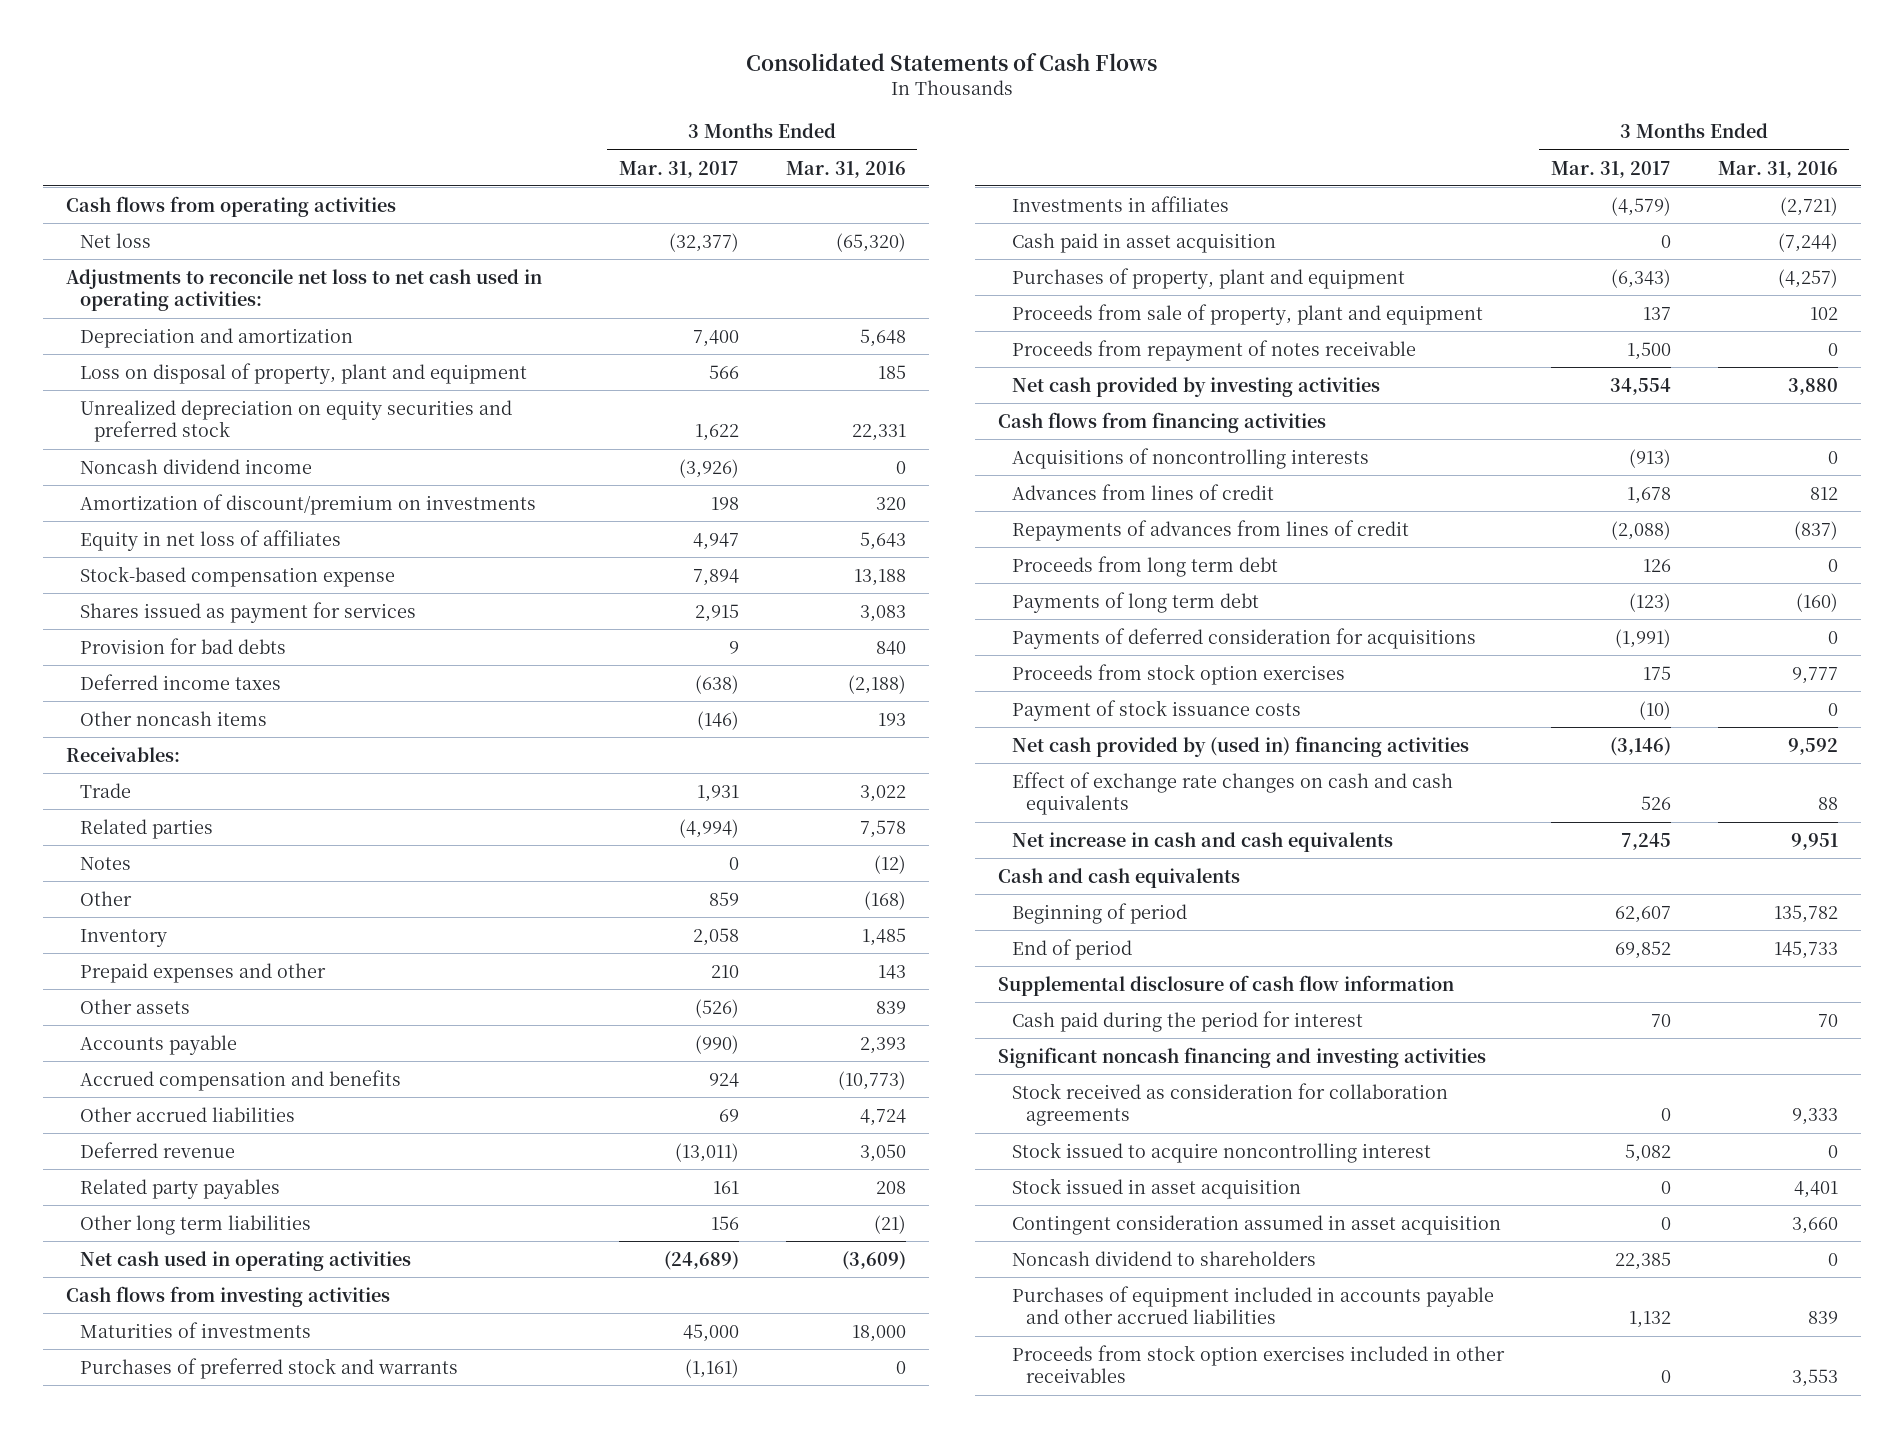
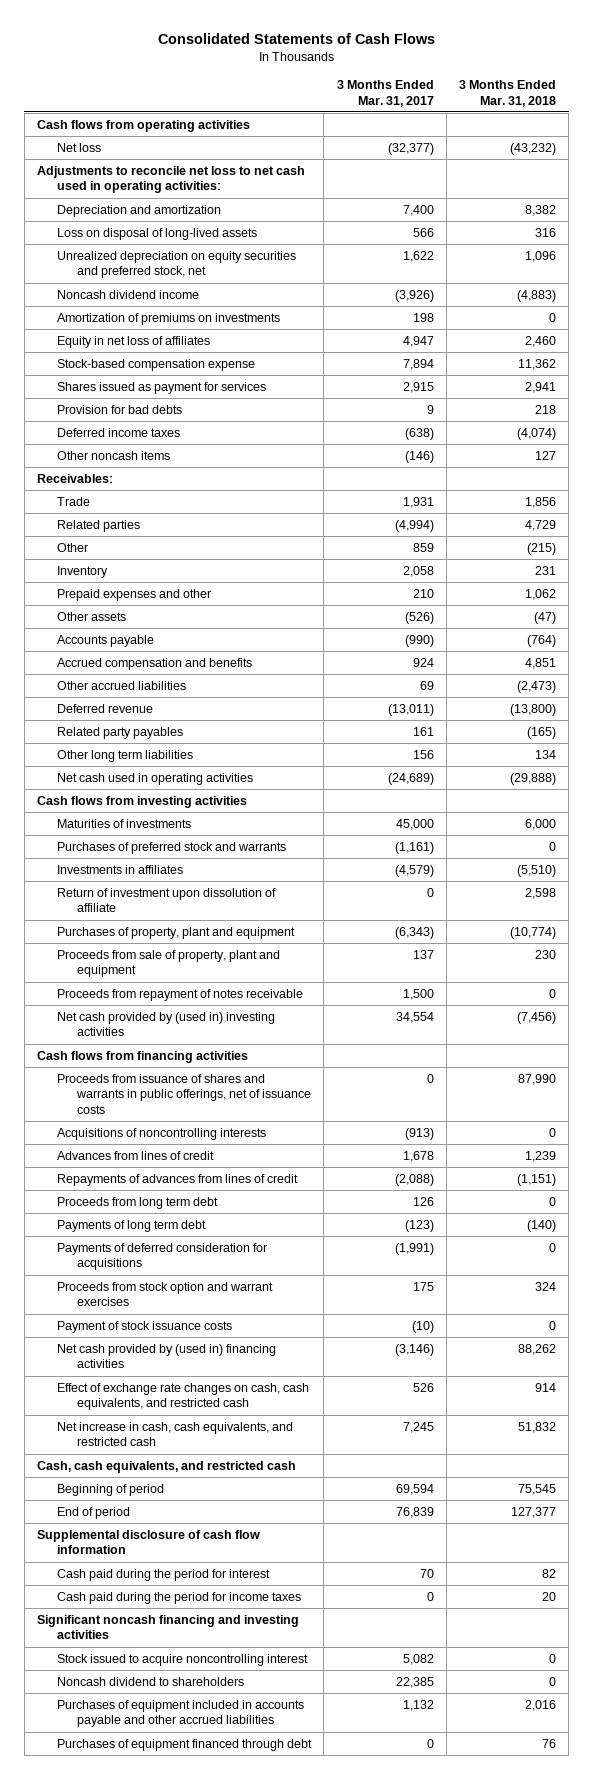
- | 3 Months Ended Mar. 31, 2017 | 3 Months Ended Mar. 31, 2016
+ | 3 Months Ended Mar. 31, 2017 | 3 Months Ended Mar. 31, 2018
- Loss on disposal of property, plant and equipment | 566 | 185
- Unrealized depreciation on equity securities and preferred stock | 1,622 | 22,331
+ Loss on disposal of long-lived assets | 566 | 316
+ Unrealized depreciation on equity securities and preferred stock, net | 1,622 | 1,096
- Amortization of discount/premium on investments | 198 | 320
+ Amortization of premiums on investments | 198 | 0
- Notes | 0 | (12)
- Cash paid in asset acquisition | 0 | (7,244)
+ Return of investment upon dissolution of affiliate | 0 | 2,598
- Net cash provided by investing activities | 34,554 | 3,880
+ Net cash provided by (used in) investing activities | 34,554 | (7,456)
+ Proceeds from issuance of shares and warrants in public offerings, net of issuance costs | 0 | 87,990
- Proceeds from stock option exercises | 175 | 9,777
+ Proceeds from stock option and warrant exercises | 175 | 324
- Effect of exchange rate changes on cash and cash equivalents | 526 | 88
- Net increase in cash and cash equivalents | 7,245 | 9,951
- Cash and cash equivalents
- Beginning of period | 62,607 | 135,782
- End of period | 69,852 | 145,733
+ Effect of exchange rate changes on cash, cash equivalents, and restricted cash | 526 | 914
+ Net increase in cash, cash equivalents, and restricted cash | 7,245 | 51,832
+ Cash, cash equivalents, and restricted cash
+ Beginning of period | 69,594 | 75,545
+ End of period | 76,839 | 127,377
+ Cash paid during the period for income taxes | 0 | 20
- Stock received as consideration for collaboration agreements | 0 | 9,333
- Stock issued in asset acquisition | 0 | 4,401
- Contingent consideration assumed in asset acquisition | 0 | 3,660
- Proceeds from stock option exercises included in other receivables | 0 | 3,553
+ Purchases of equipment financed through debt | 0 | 76

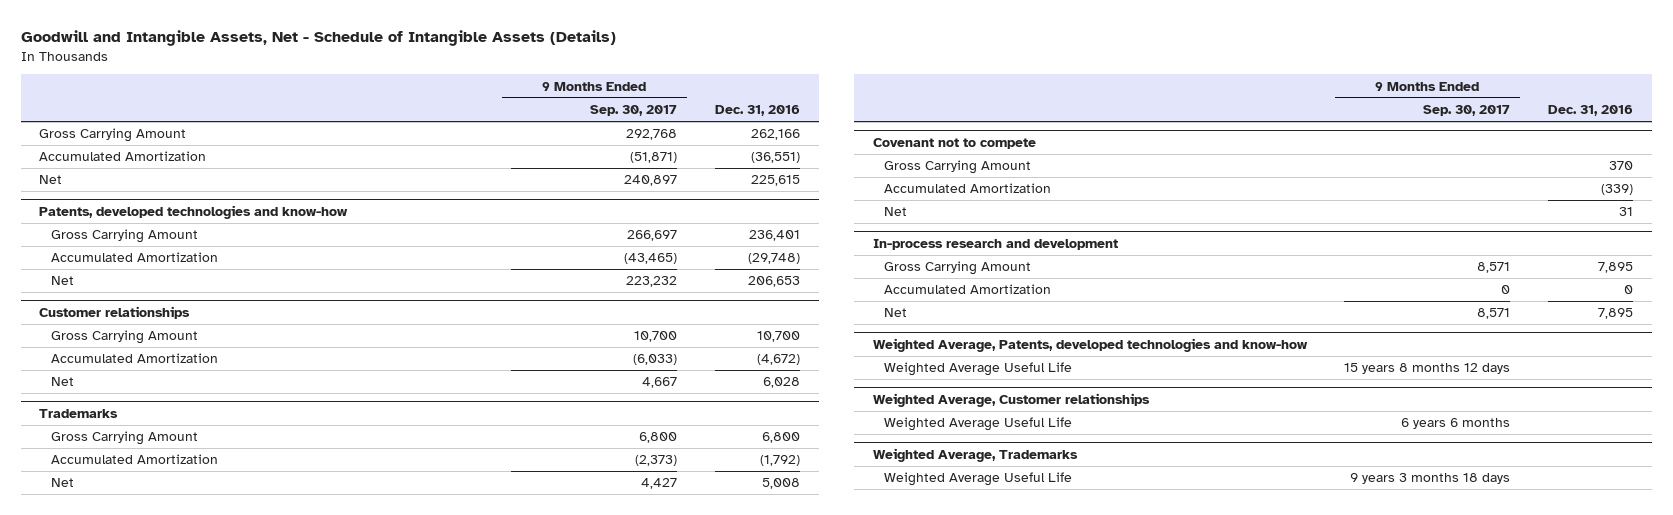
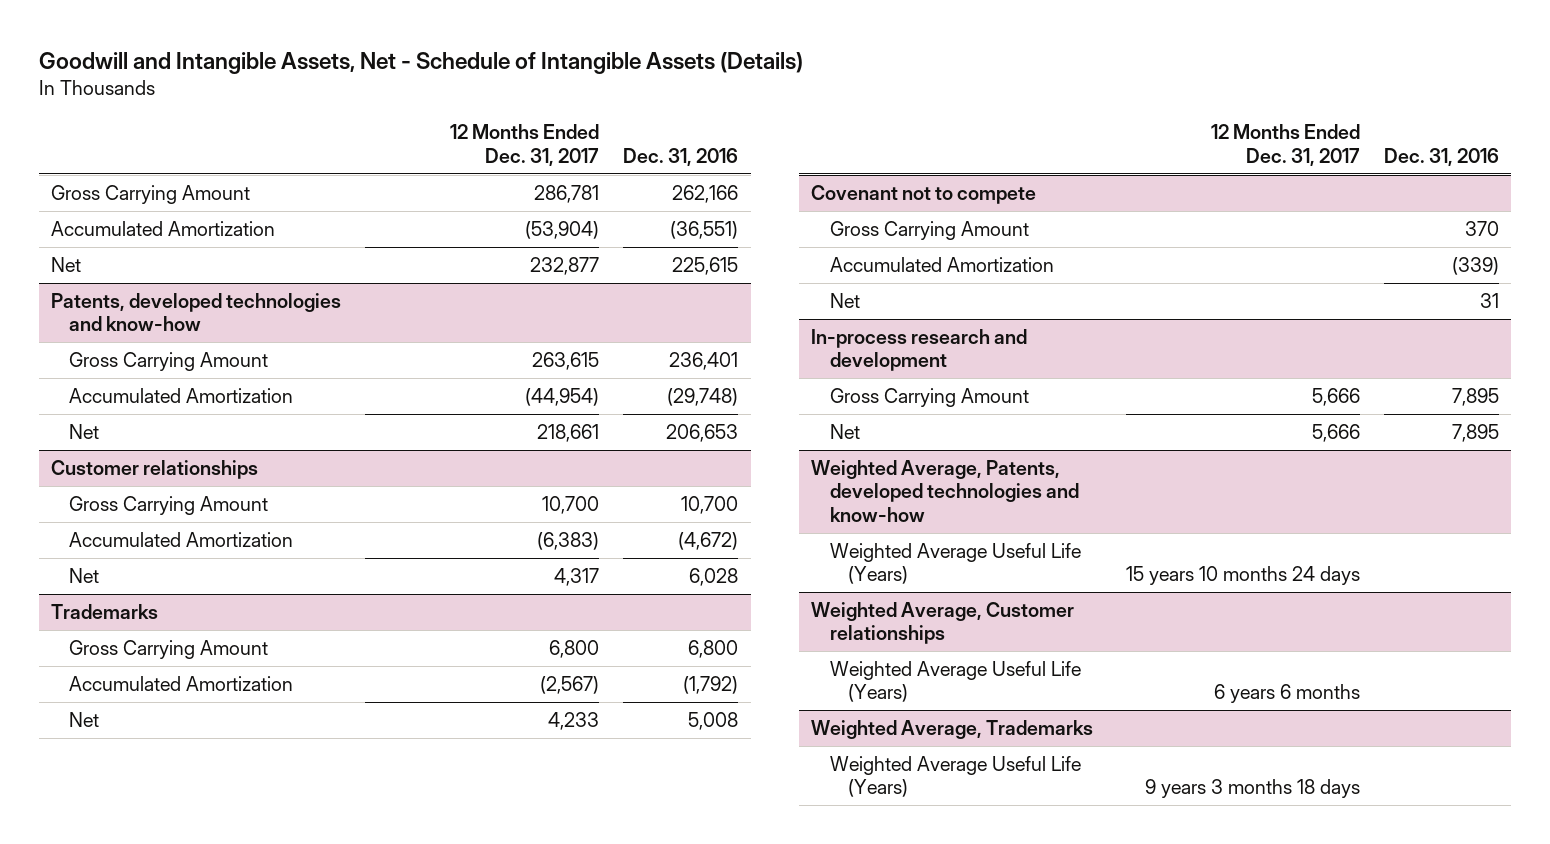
- | 9 Months Ended Sep. 30, 2017 | Dec. 31, 2016
+ | 12 Months Ended Dec. 31, 2017 | Dec. 31, 2016
@ In-process research and development
- Accumulated Amortization | 0 | 0
@ Weighted Average, Patents, developed technologies and know-how
- Weighted Average Useful Life | 15 years 8 months 12 days |
+ Weighted Average Useful Life (Years) | 15 years 10 months 24 days |
@ Weighted Average, Customer relationships
- Weighted Average Useful Life | 6 years 6 months |
+ Weighted Average Useful Life (Years) | 6 years 6 months |
@ Weighted Average, Trademarks
- Weighted Average Useful Life | 9 years 3 months 18 days |
+ Weighted Average Useful Life (Years) | 9 years 3 months 18 days |

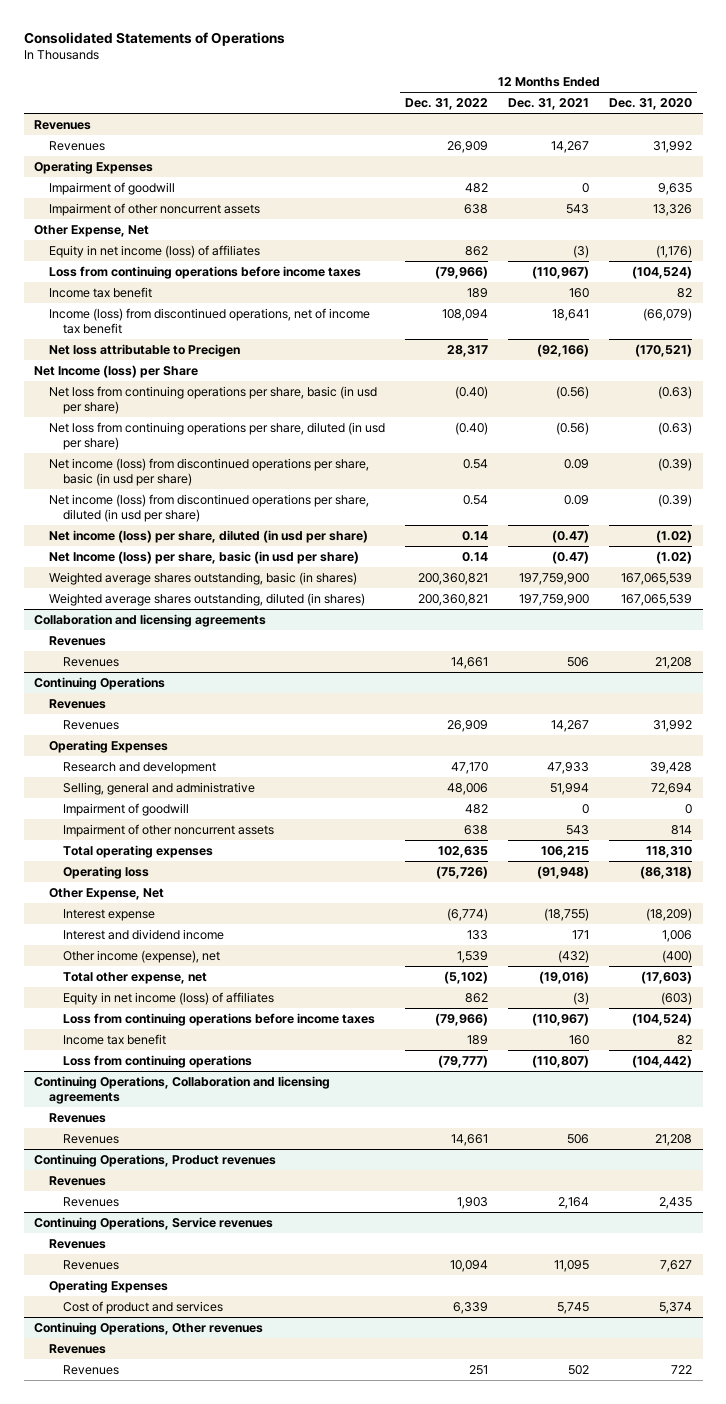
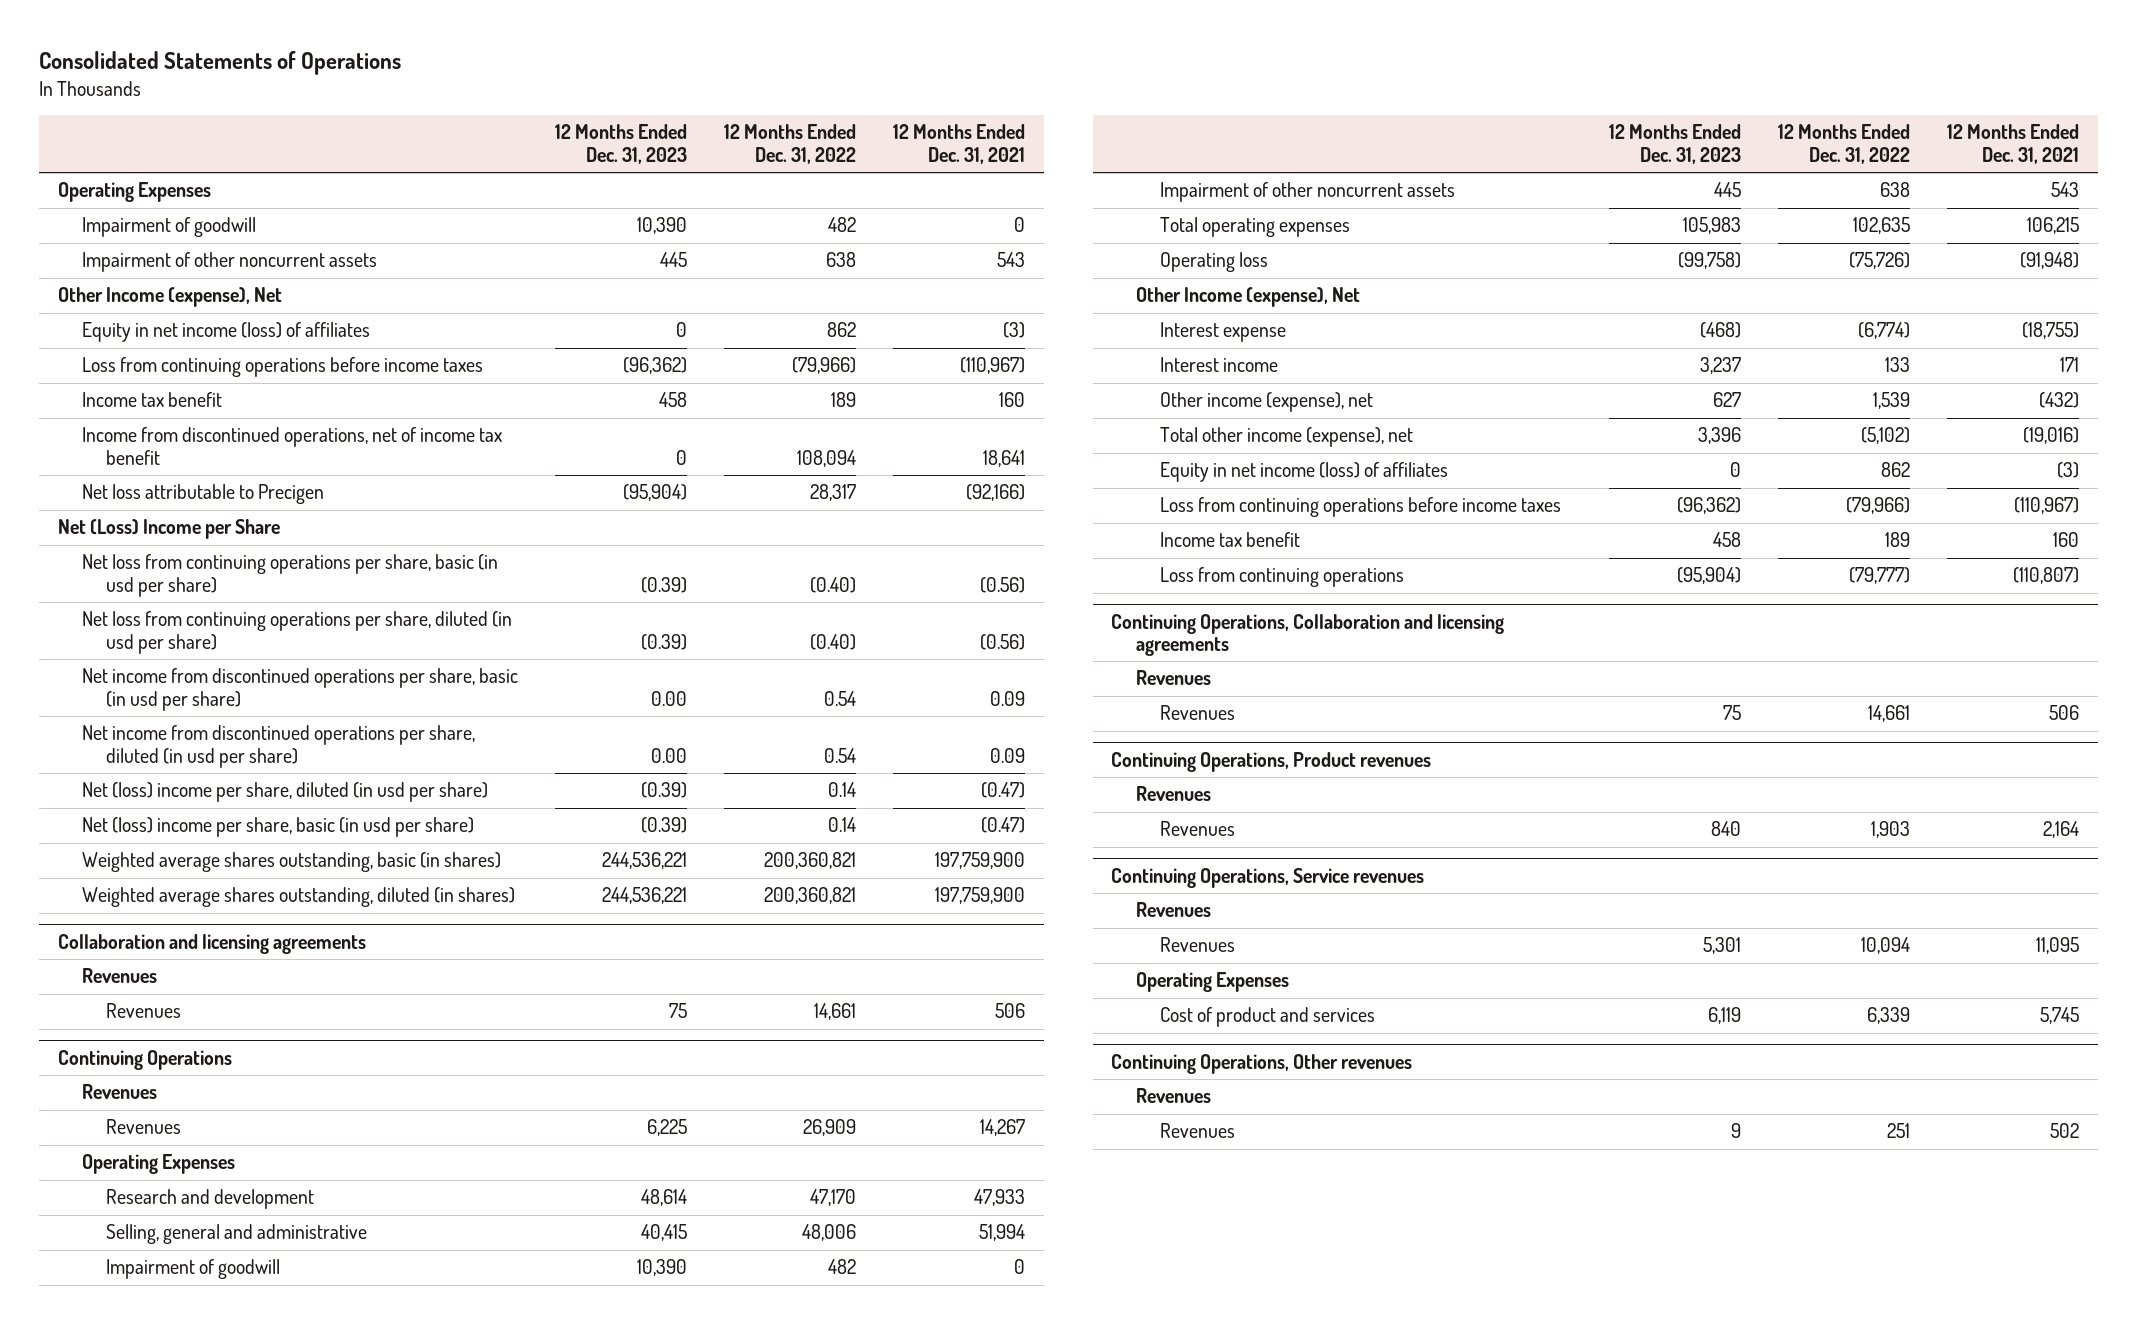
- | 12 Months Ended Dec. 31, 2022 | 12 Months Ended Dec. 31, 2021 | 12 Months Ended Dec. 31, 2020
+ | 12 Months Ended Dec. 31, 2023 | 12 Months Ended Dec. 31, 2022 | 12 Months Ended Dec. 31, 2021
- Revenues
- Revenues | 26,909 | 14,267 | 31,992
- Other Expense, Net
+ Other Income (expense), Net
- Income (loss) from discontinued operations, net of income tax benefit | 108,094 | 18,641 | (66,079)
+ Income from discontinued operations, net of income tax benefit | 0 | 108,094 | 18,641
- Net Income (loss) per Share
+ Net (Loss) Income per Share
- Net income (loss) from discontinued operations per share, basic (in usd per share) | 0.54 | 0.09 | (0.39)
- Net income (loss) from discontinued operations per share, diluted (in usd per share) | 0.54 | 0.09 | (0.39)
- Net income (loss) per share, diluted (in usd per share) | 0.14 | (0.47) | (1.02)
- Net Income (loss) per share, basic (in usd per share) | 0.14 | (0.47) | (1.02)
+ Net income from discontinued operations per share, basic (in usd per share) | 0.00 | 0.54 | 0.09
+ Net income from discontinued operations per share, diluted (in usd per share) | 0.00 | 0.54 | 0.09
+ Net (loss) income per share, diluted (in usd per share) | (0.39) | 0.14 | (0.47)
+ Net (loss) income per share, basic (in usd per share) | (0.39) | 0.14 | (0.47)
@ Continuing Operations
- Other Expense, Net
+ Other Income (expense), Net
- Interest and dividend income | 133 | 171 | 1,006
+ Interest income | 3,237 | 133 | 171
- Total other expense, net | (5,102) | (19,016) | (17,603)
+ Total other income (expense), net | 3,396 | (5,102) | (19,016)

